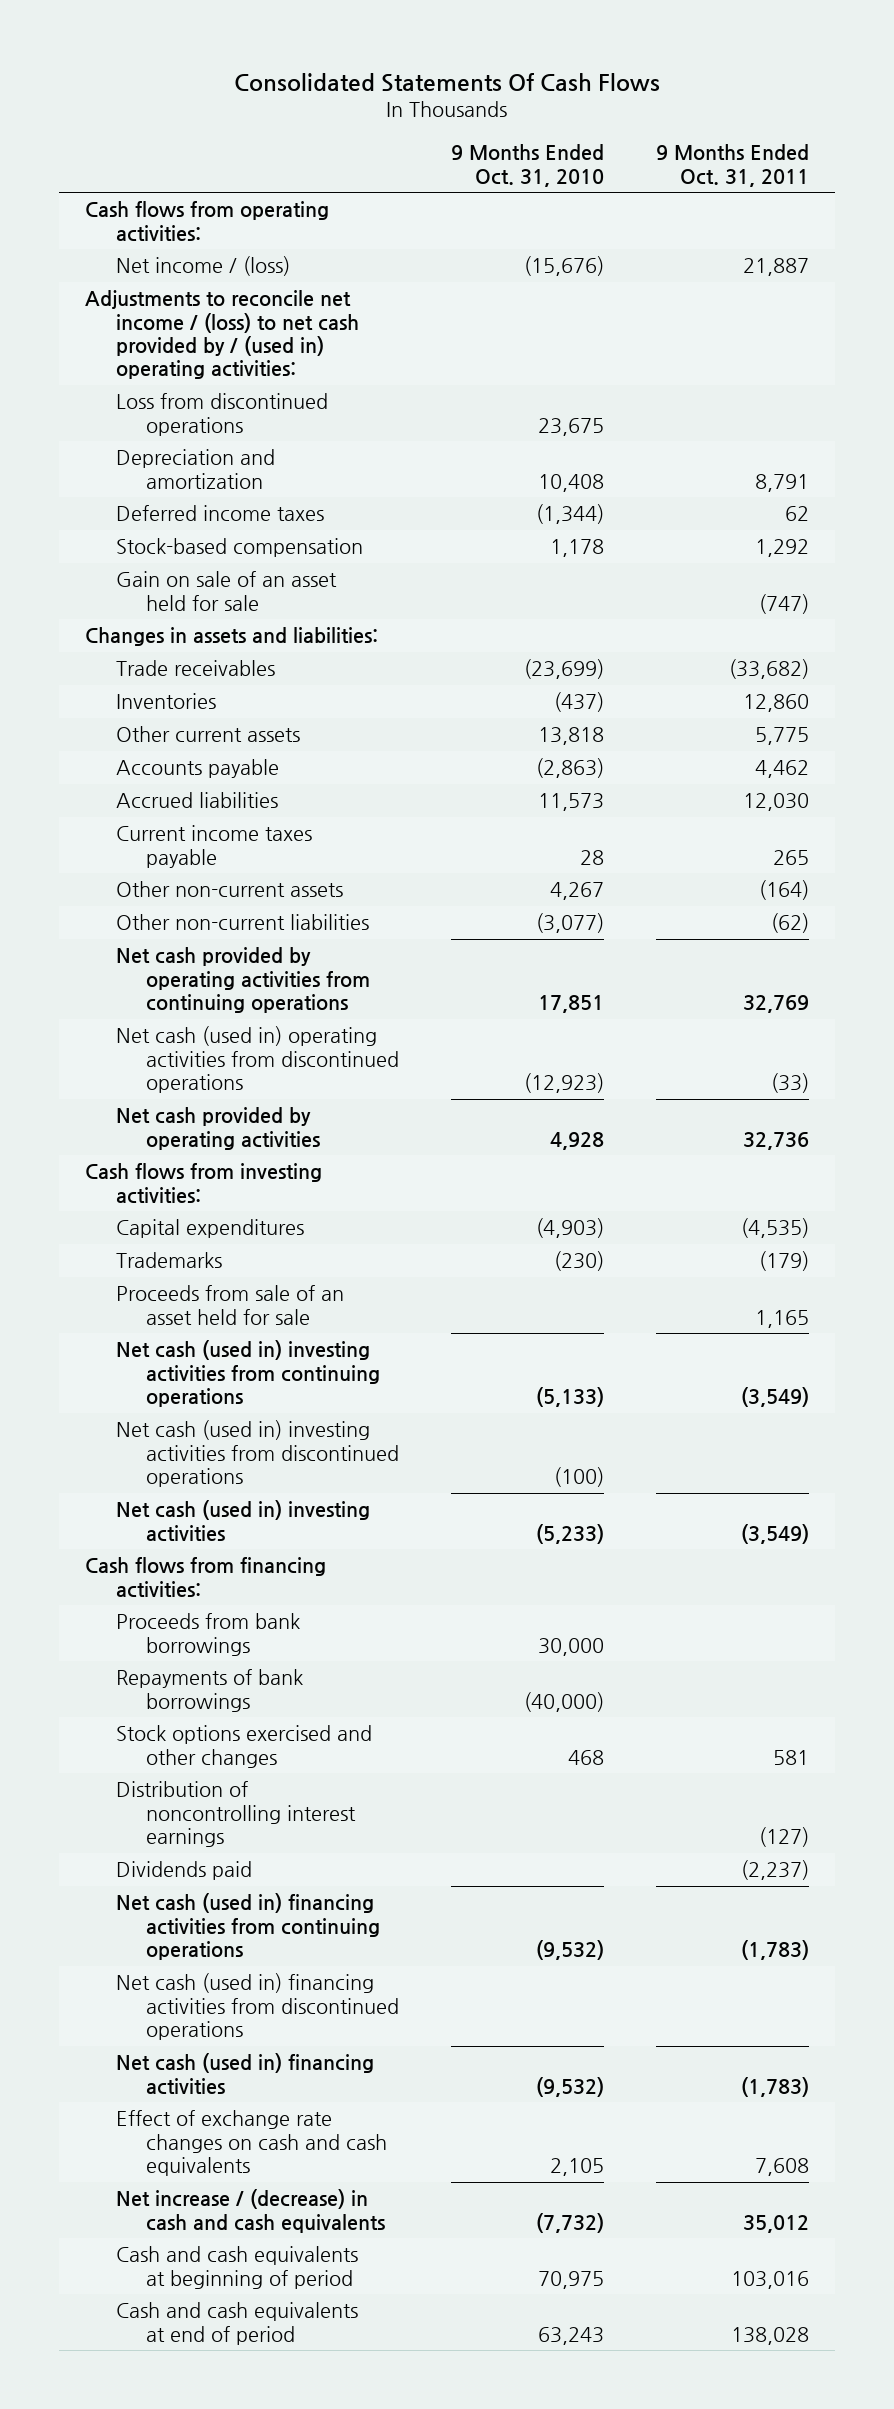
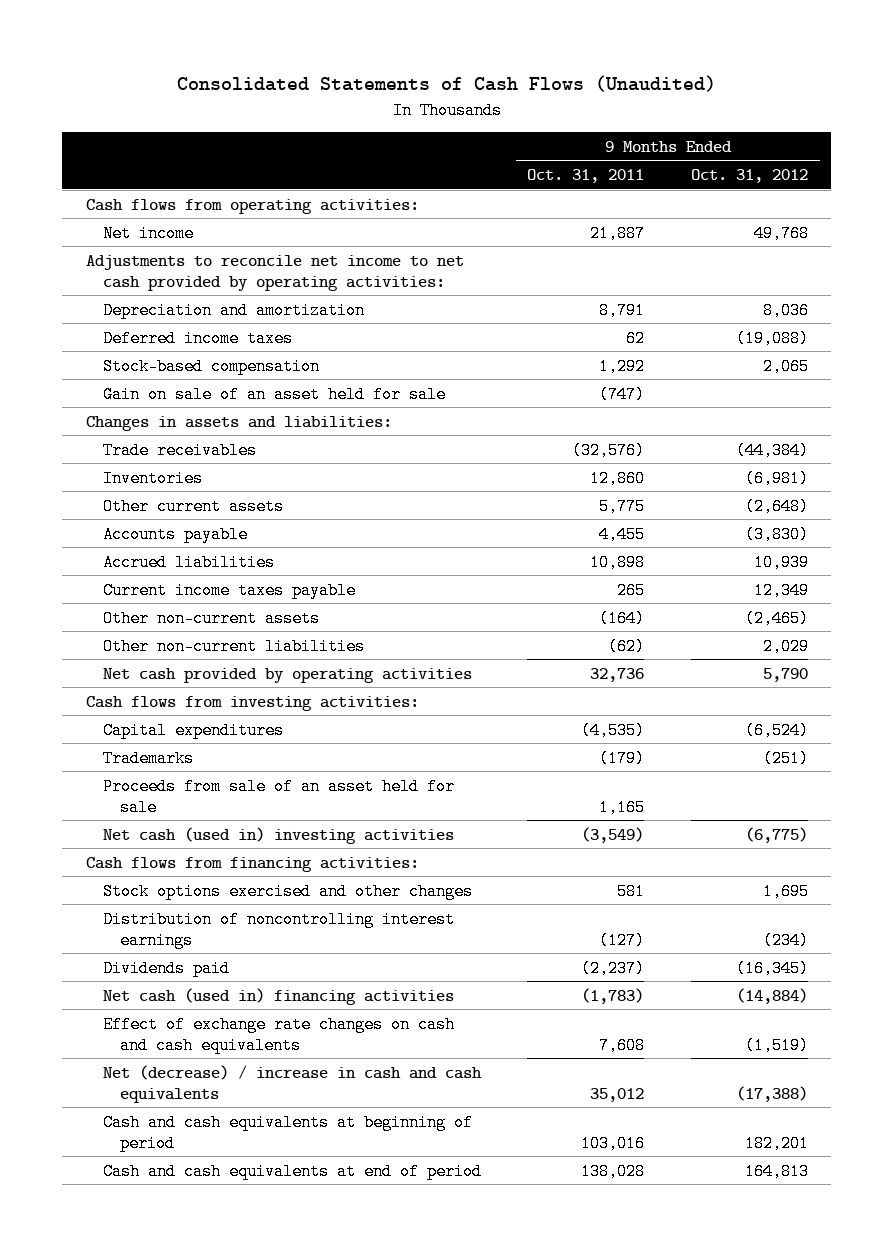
- Consolidated Statements Of Cash Flows
+ Consolidated Statements of Cash Flows (Unaudited)
- | 9 Months Ended Oct. 31, 2010 | 9 Months Ended Oct. 31, 2011
+ | 9 Months Ended Oct. 31, 2011 | 9 Months Ended Oct. 31, 2012
- Net income / (loss) | (15,676) | 21,887
- Adjustments to reconcile net income / (loss) to net cash provided by / (used in) operating activities:
- Loss from discontinued operations | 23,675 |
+ Net income | 21,887 | 49,768
+ Adjustments to reconcile net income to net cash provided by operating activities:
- Trade receivables | (23,699) | (33,682)
+ Trade receivables | (32,576) | (44,384)
- Accounts payable | (2,863) | 4,462
- Accrued liabilities | 11,573 | 12,030
+ Accounts payable | 4,455 | (3,830)
+ Accrued liabilities | 10,898 | 10,939
- Net cash provided by operating activities from continuing operations | 17,851 | 32,769
- Net cash (used in) operating activities from discontinued operations | (12,923) | (33)
- Net cash (used in) investing activities from continuing operations | (5,133) | (3,549)
- Net cash (used in) investing activities from discontinued operations | (100) |
- Proceeds from bank borrowings | 30,000 |
- Repayments of bank borrowings | (40,000) |
- Net cash (used in) financing activities from continuing operations | (9,532) | (1,783)
- Net cash (used in) financing activities from discontinued operations
- Net increase / (decrease) in cash and cash equivalents | (7,732) | 35,012
+ Net (decrease) / increase in cash and cash equivalents | 35,012 | (17,388)

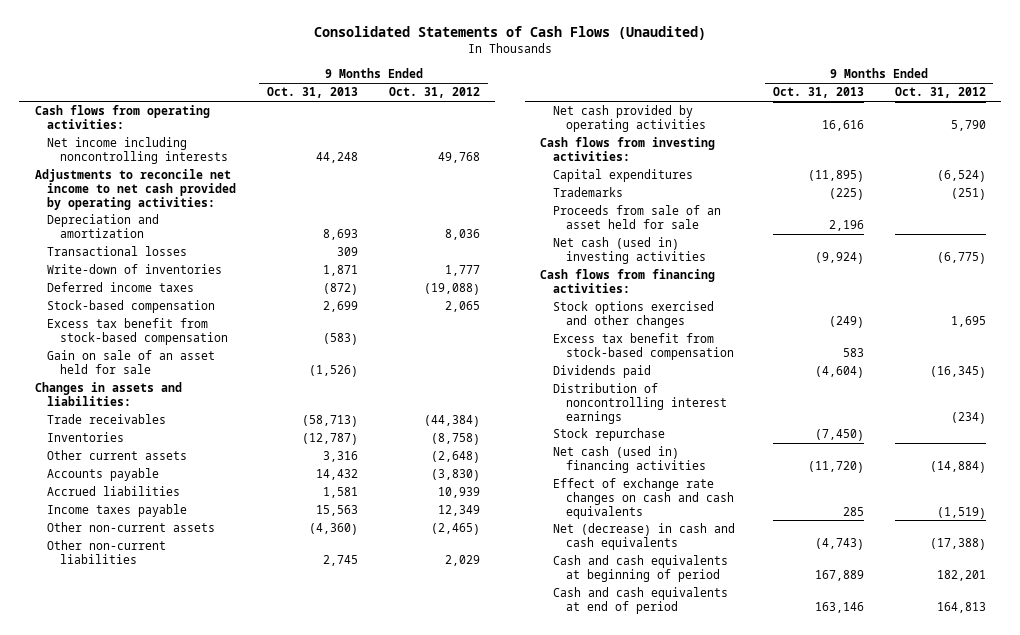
- | 9 Months Ended Oct. 31, 2011 | 9 Months Ended Oct. 31, 2012
+ | 9 Months Ended Oct. 31, 2013 | 9 Months Ended Oct. 31, 2012
- Net income | 21,887 | 49,768
+ Net income including noncontrolling interests | 44,248 | 49,768
+ Transactional losses | 309 |
+ Write-down of inventories | 1,871 | 1,777
+ Excess tax benefit from stock-based compensation | (583) |
- Inventories | 12,860 | (6,981)
+ Inventories | (12,787) | (8,758)
- Current income taxes payable | 265 | 12,349
+ Income taxes payable | 15,563 | 12,349
+ Excess tax benefit from stock-based compensation | 583 |
moved down: Distribution of noncontrolling interest earnings | | (234)
+ Stock repurchase | (7,450) |
- Net (decrease) / increase in cash and cash equivalents | 35,012 | (17,388)
+ Net (decrease) in cash and cash equivalents | (4,743) | (17,388)

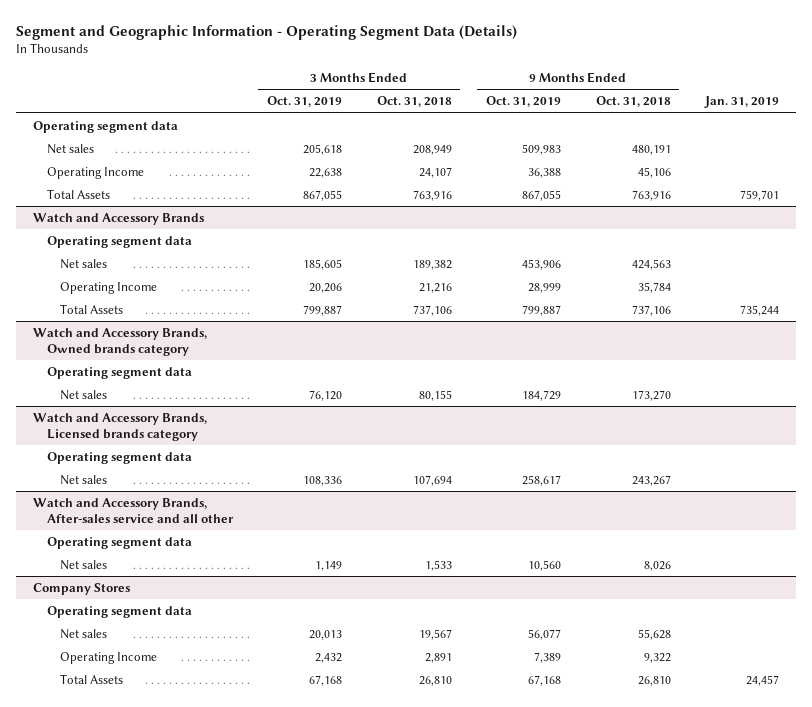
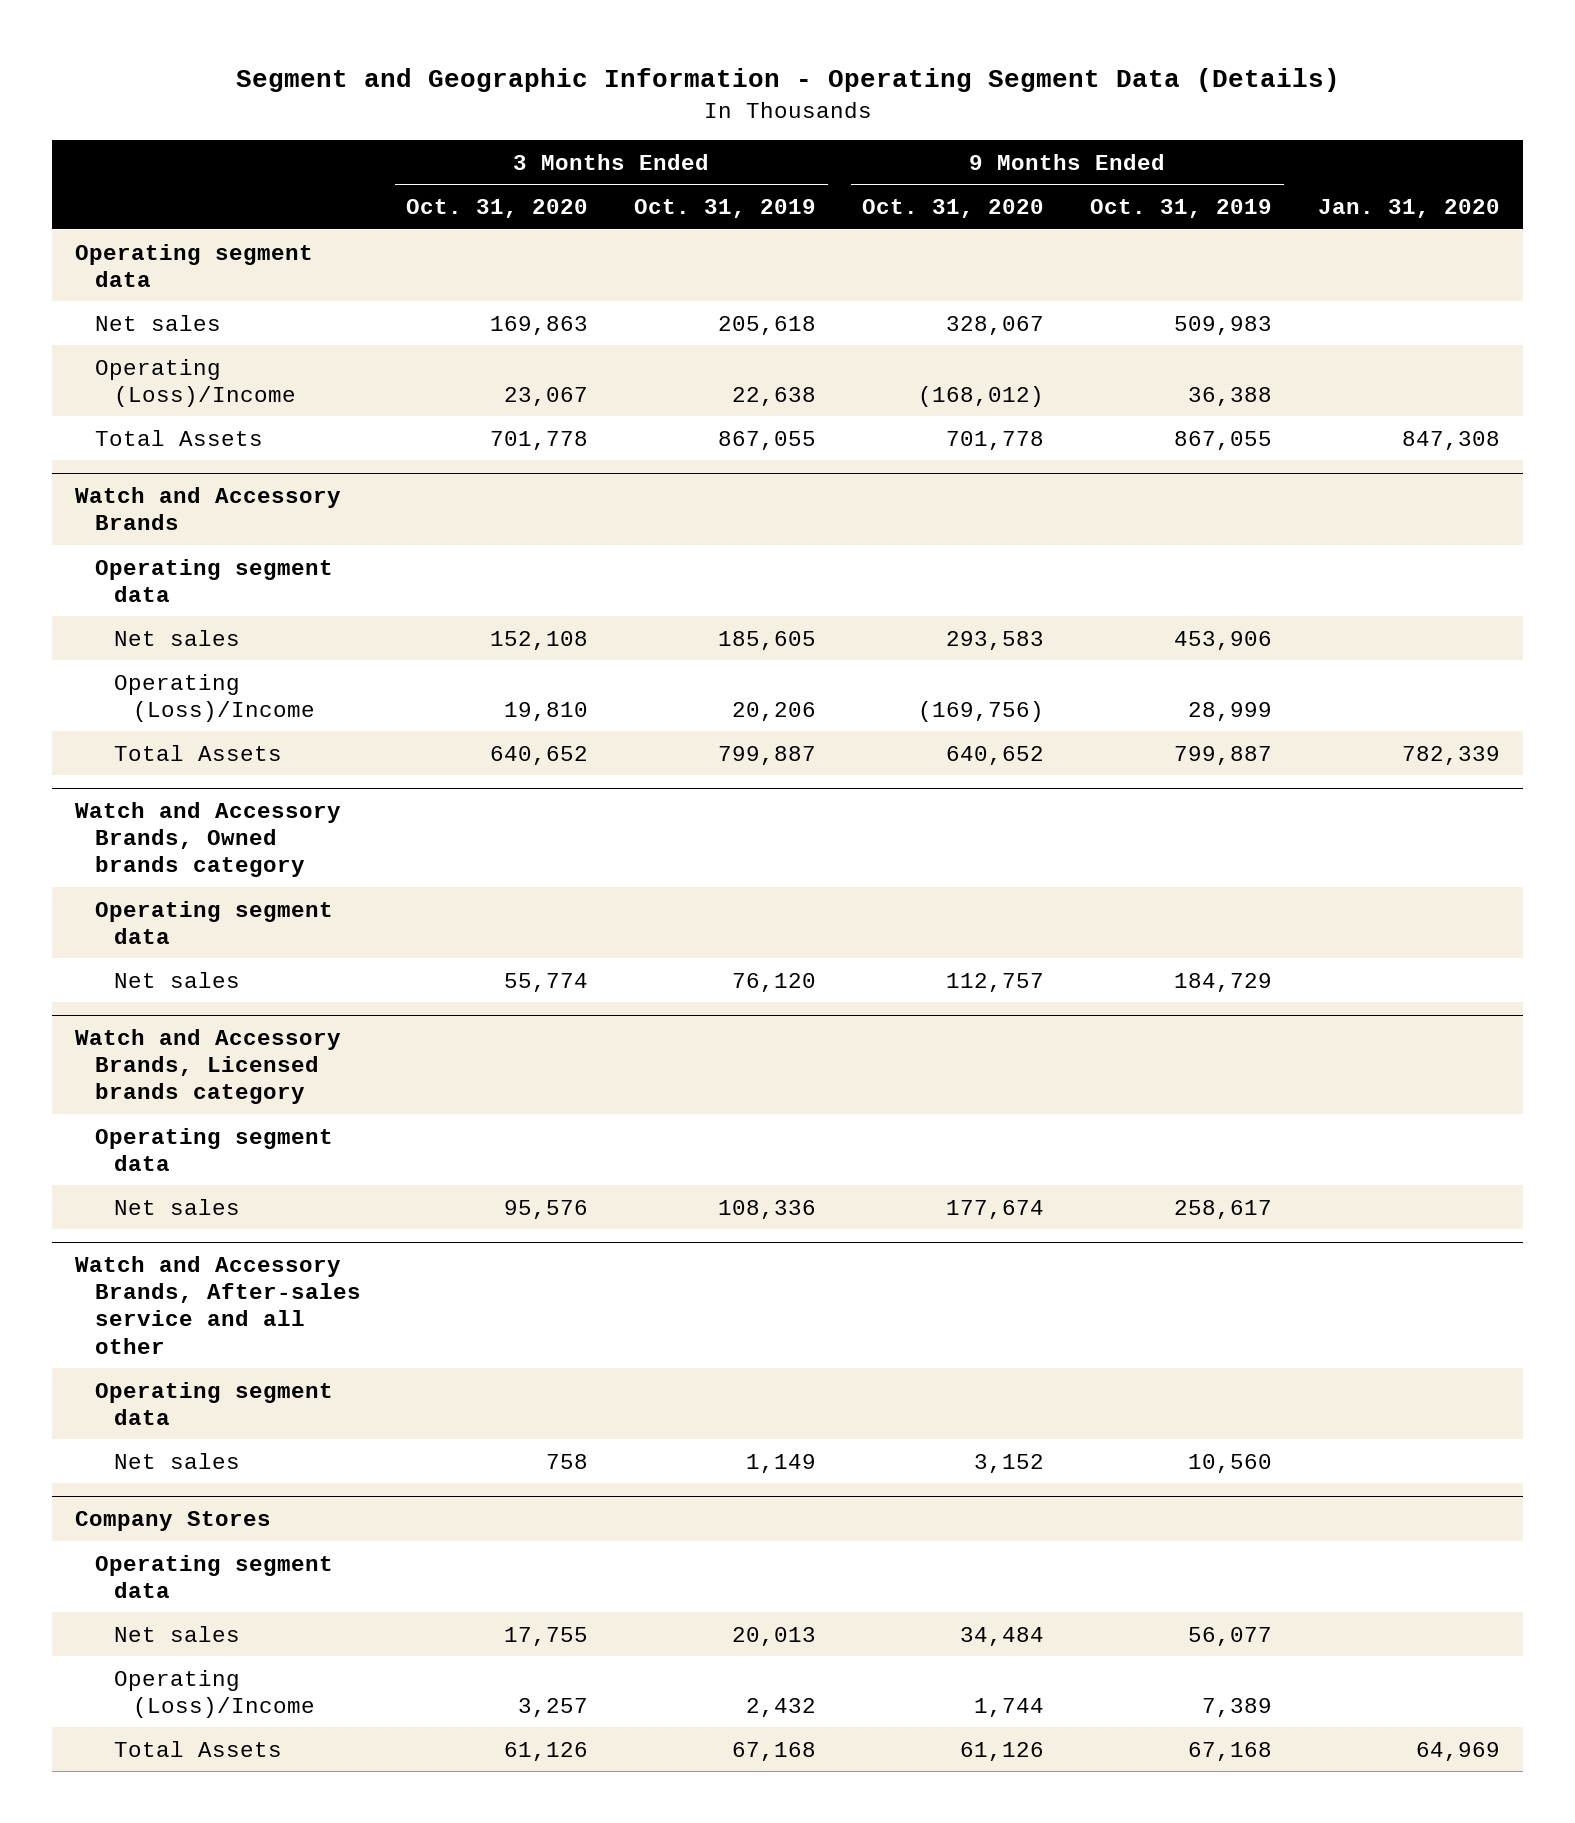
- | 3 Months Ended Oct. 31, 2019 | 3 Months Ended Oct. 31, 2018 | 9 Months Ended Oct. 31, 2019 | 9 Months Ended Oct. 31, 2018 | Jan. 31, 2019
+ | 3 Months Ended Oct. 31, 2020 | 3 Months Ended Oct. 31, 2019 | 9 Months Ended Oct. 31, 2020 | 9 Months Ended Oct. 31, 2019 | Jan. 31, 2020
- Operating Income | 22,638 | 24,107 | 36,388 | 45,106 |
+ Operating (Loss)/Income | 23,067 | 22,638 | (168,012) | 36,388 |
@ Watch and Accessory Brands
- Operating Income | 20,206 | 21,216 | 28,999 | 35,784 |
+ Operating (Loss)/Income | 19,810 | 20,206 | (169,756) | 28,999 |
@ Company Stores
- Operating Income | 2,432 | 2,891 | 7,389 | 9,322 |
+ Operating (Loss)/Income | 3,257 | 2,432 | 1,744 | 7,389 |

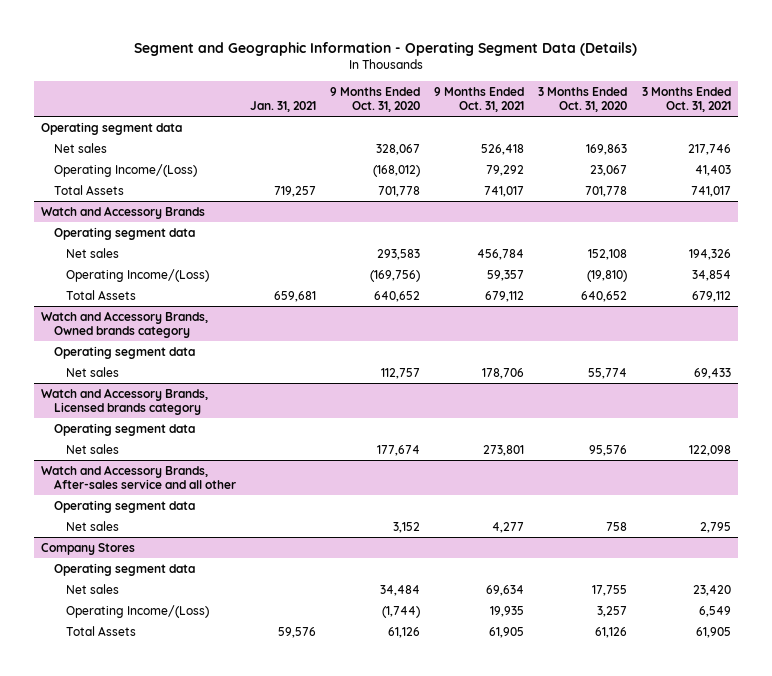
- | 3 Months Ended Oct. 31, 2020 | 3 Months Ended Oct. 31, 2019 | 9 Months Ended Oct. 31, 2020 | 9 Months Ended Oct. 31, 2019 | Jan. 31, 2020
+ | Jan. 31, 2021 | 9 Months Ended Oct. 31, 2020 | 9 Months Ended Oct. 31, 2021 | 3 Months Ended Oct. 31, 2020 | 3 Months Ended Oct. 31, 2021
- Operating (Loss)/Income | 23,067 | 22,638 | (168,012) | 36,388 |
+ Operating Income/(Loss) | | (168,012) | 79,292 | 23,067 | 41,403
@ Watch and Accessory Brands
- Operating (Loss)/Income | 19,810 | 20,206 | (169,756) | 28,999 |
+ Operating Income/(Loss) | | (169,756) | 59,357 | (19,810) | 34,854
@ Company Stores
- Operating (Loss)/Income | 3,257 | 2,432 | 1,744 | 7,389 |
+ Operating Income/(Loss) | | (1,744) | 19,935 | 3,257 | 6,549

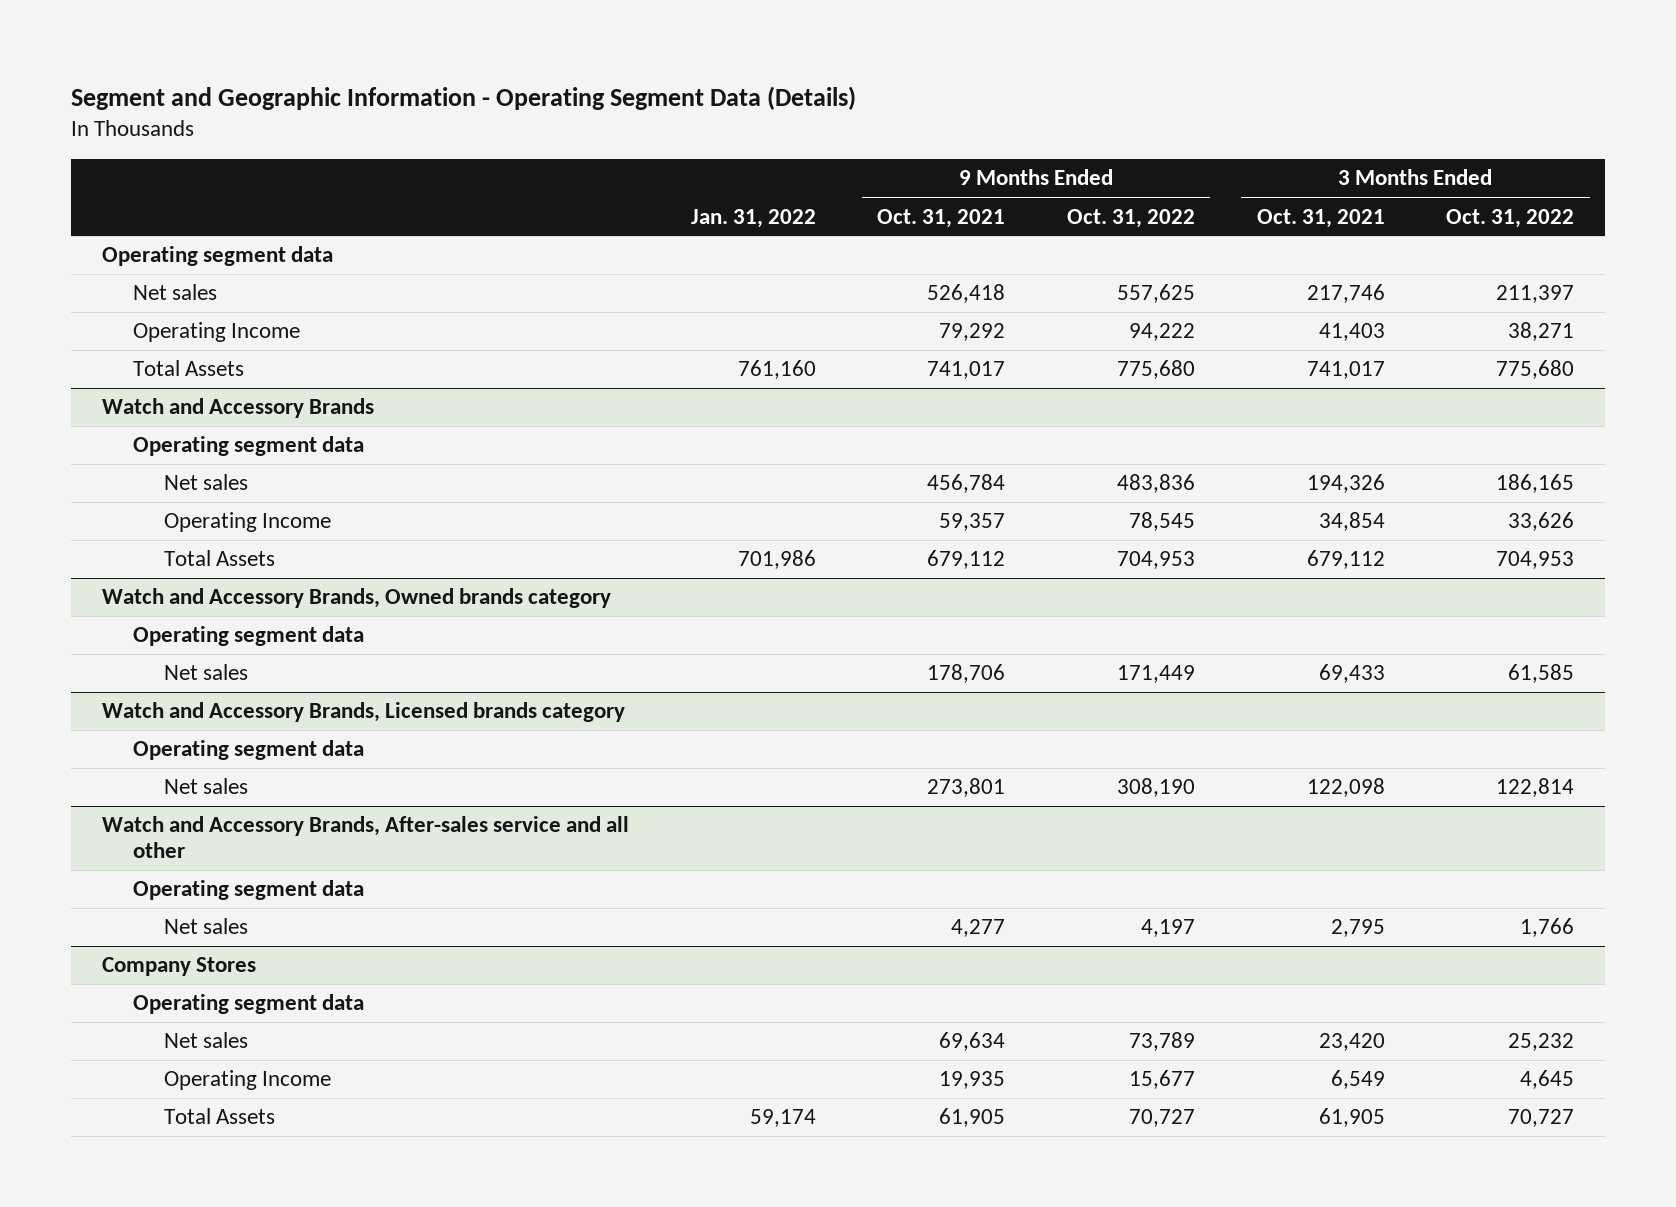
- | Jan. 31, 2021 | 9 Months Ended Oct. 31, 2020 | 9 Months Ended Oct. 31, 2021 | 3 Months Ended Oct. 31, 2020 | 3 Months Ended Oct. 31, 2021
+ | Jan. 31, 2022 | 9 Months Ended Oct. 31, 2021 | 9 Months Ended Oct. 31, 2022 | 3 Months Ended Oct. 31, 2021 | 3 Months Ended Oct. 31, 2022
- Operating Income/(Loss) | | (168,012) | 79,292 | 23,067 | 41,403
+ Operating Income | | 79,292 | 94,222 | 41,403 | 38,271
@ Watch and Accessory Brands
- Operating Income/(Loss) | | (169,756) | 59,357 | (19,810) | 34,854
+ Operating Income | | 59,357 | 78,545 | 34,854 | 33,626
@ Company Stores
- Operating Income/(Loss) | | (1,744) | 19,935 | 3,257 | 6,549
+ Operating Income | | 19,935 | 15,677 | 6,549 | 4,645

